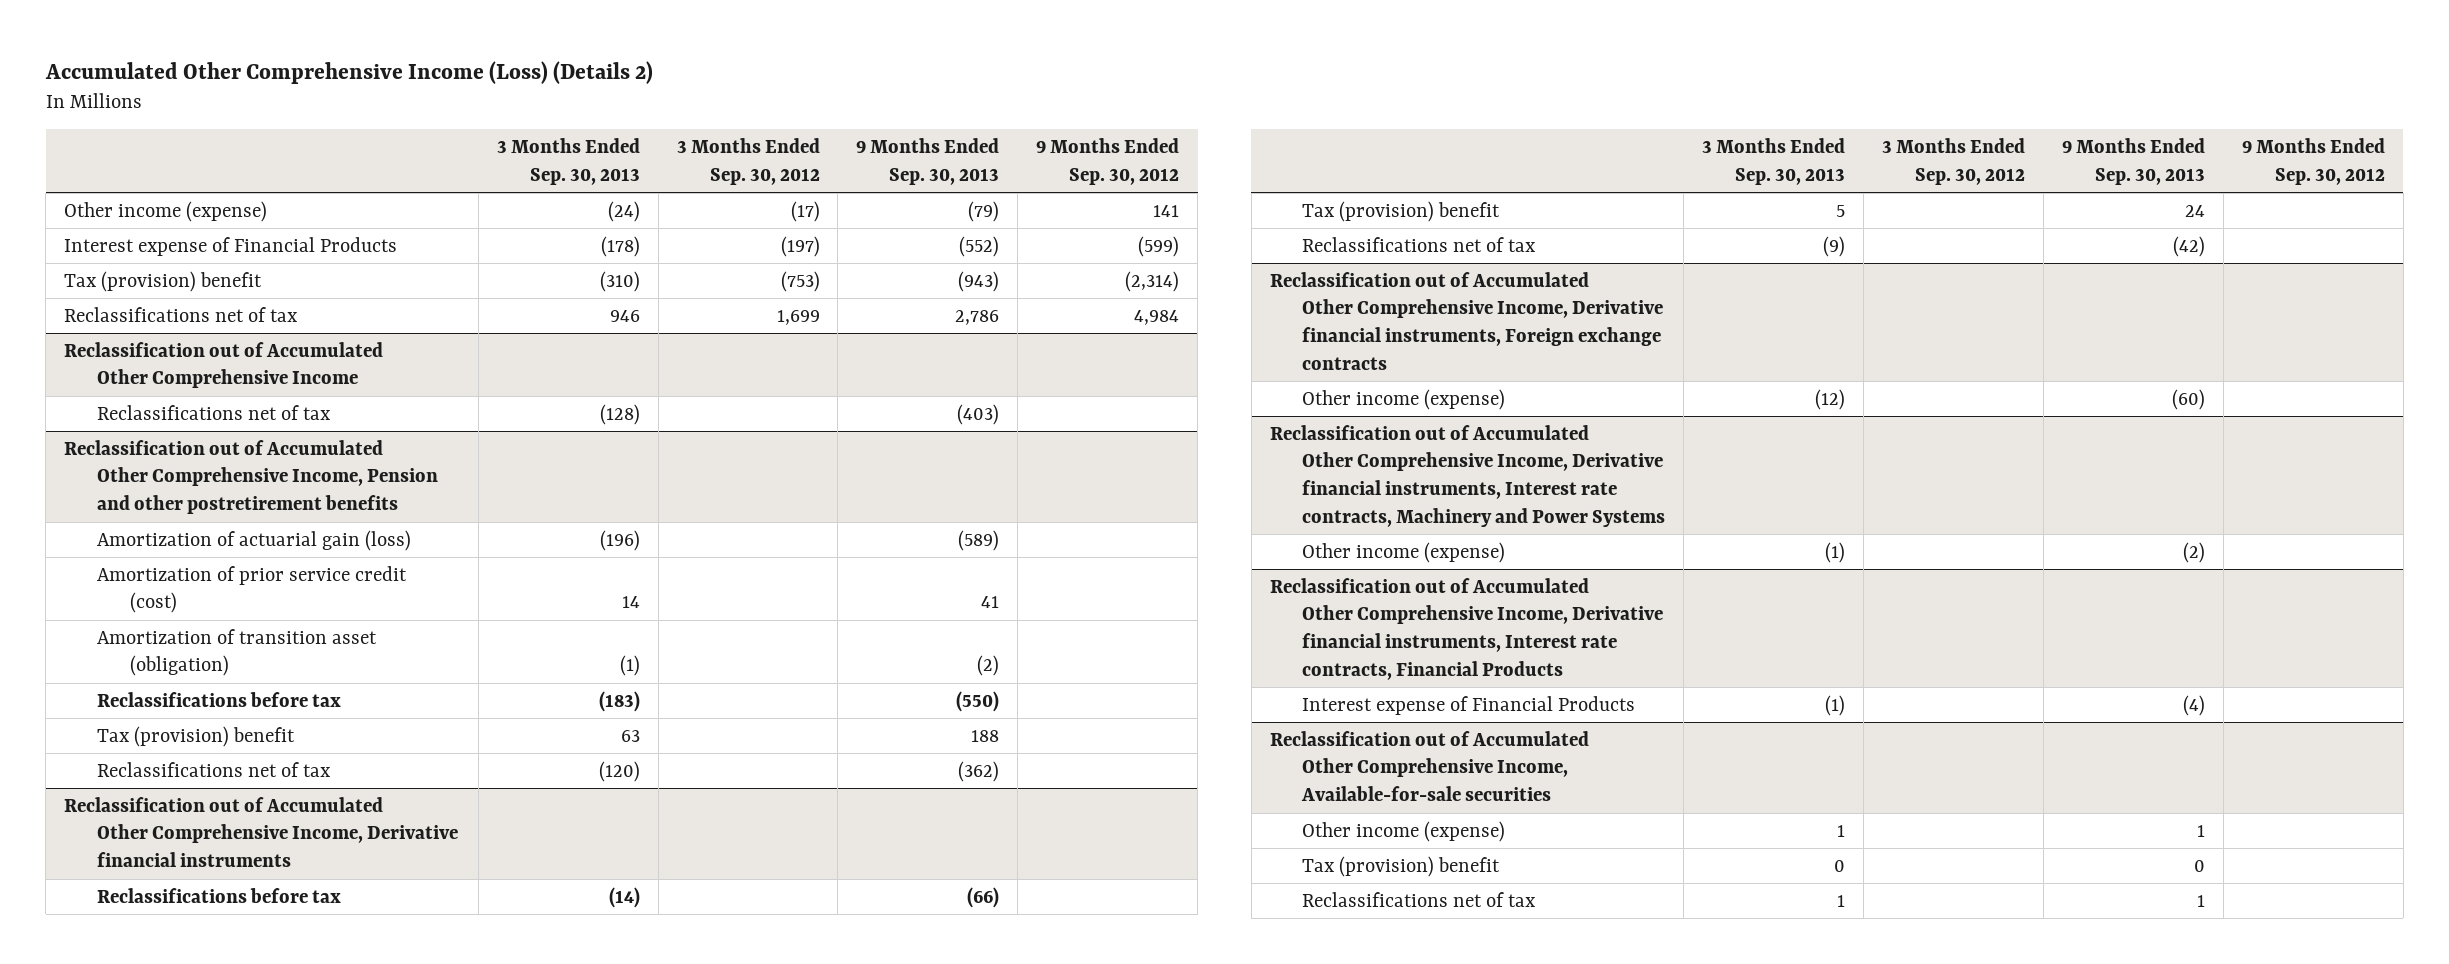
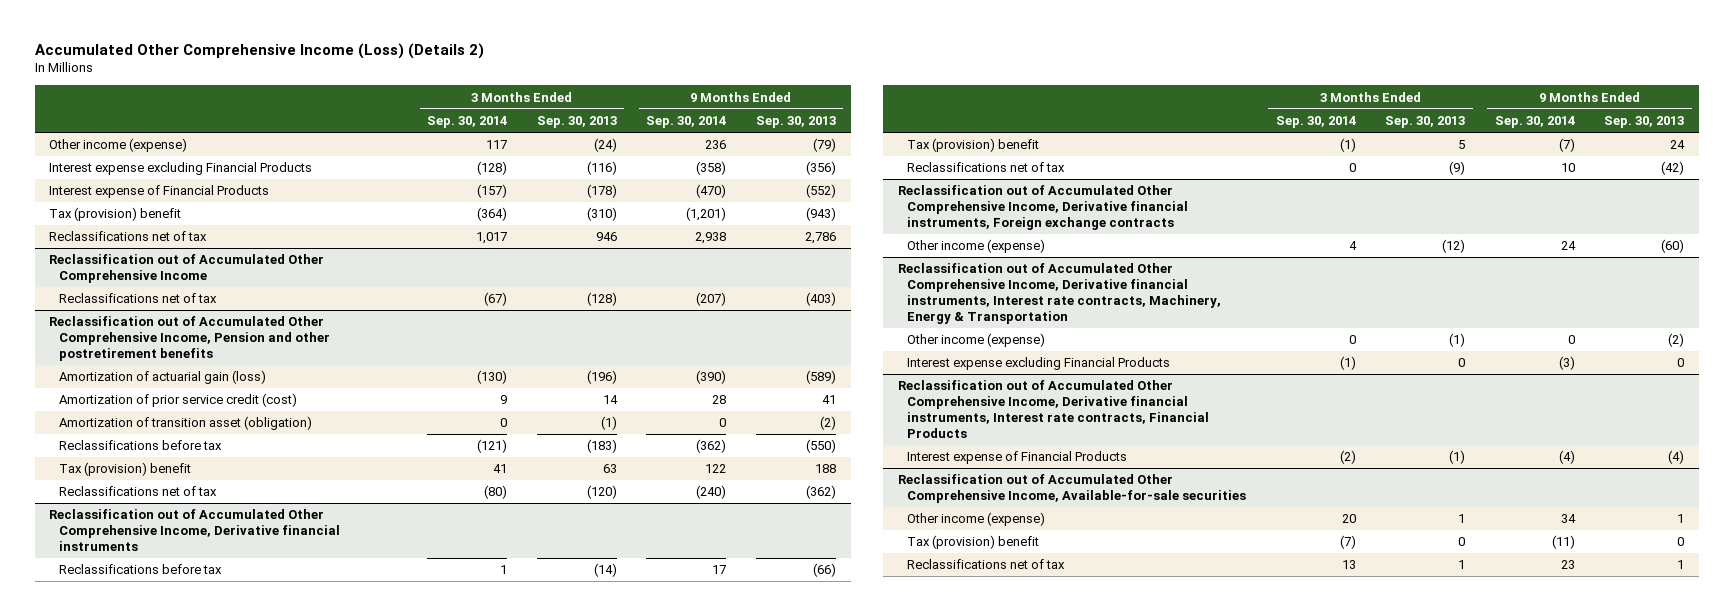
- | 3 Months Ended Sep. 30, 2013 | 3 Months Ended Sep. 30, 2012 | 9 Months Ended Sep. 30, 2013 | 9 Months Ended Sep. 30, 2012
+ | 3 Months Ended Sep. 30, 2014 | 3 Months Ended Sep. 30, 2013 | 9 Months Ended Sep. 30, 2014 | 9 Months Ended Sep. 30, 2013
+ Interest expense excluding Financial Products | (128) | (116) | (358) | (356)
- Reclassification out of Accumulated Other Comprehensive Income, Derivative financial instruments, Interest rate contracts, Machinery and Power Systems
+ Reclassification out of Accumulated Other Comprehensive Income, Derivative financial instruments, Interest rate contracts, Machinery, Energy & Transportation
+ Interest expense excluding Financial Products | (1) | 0 | (3) | 0

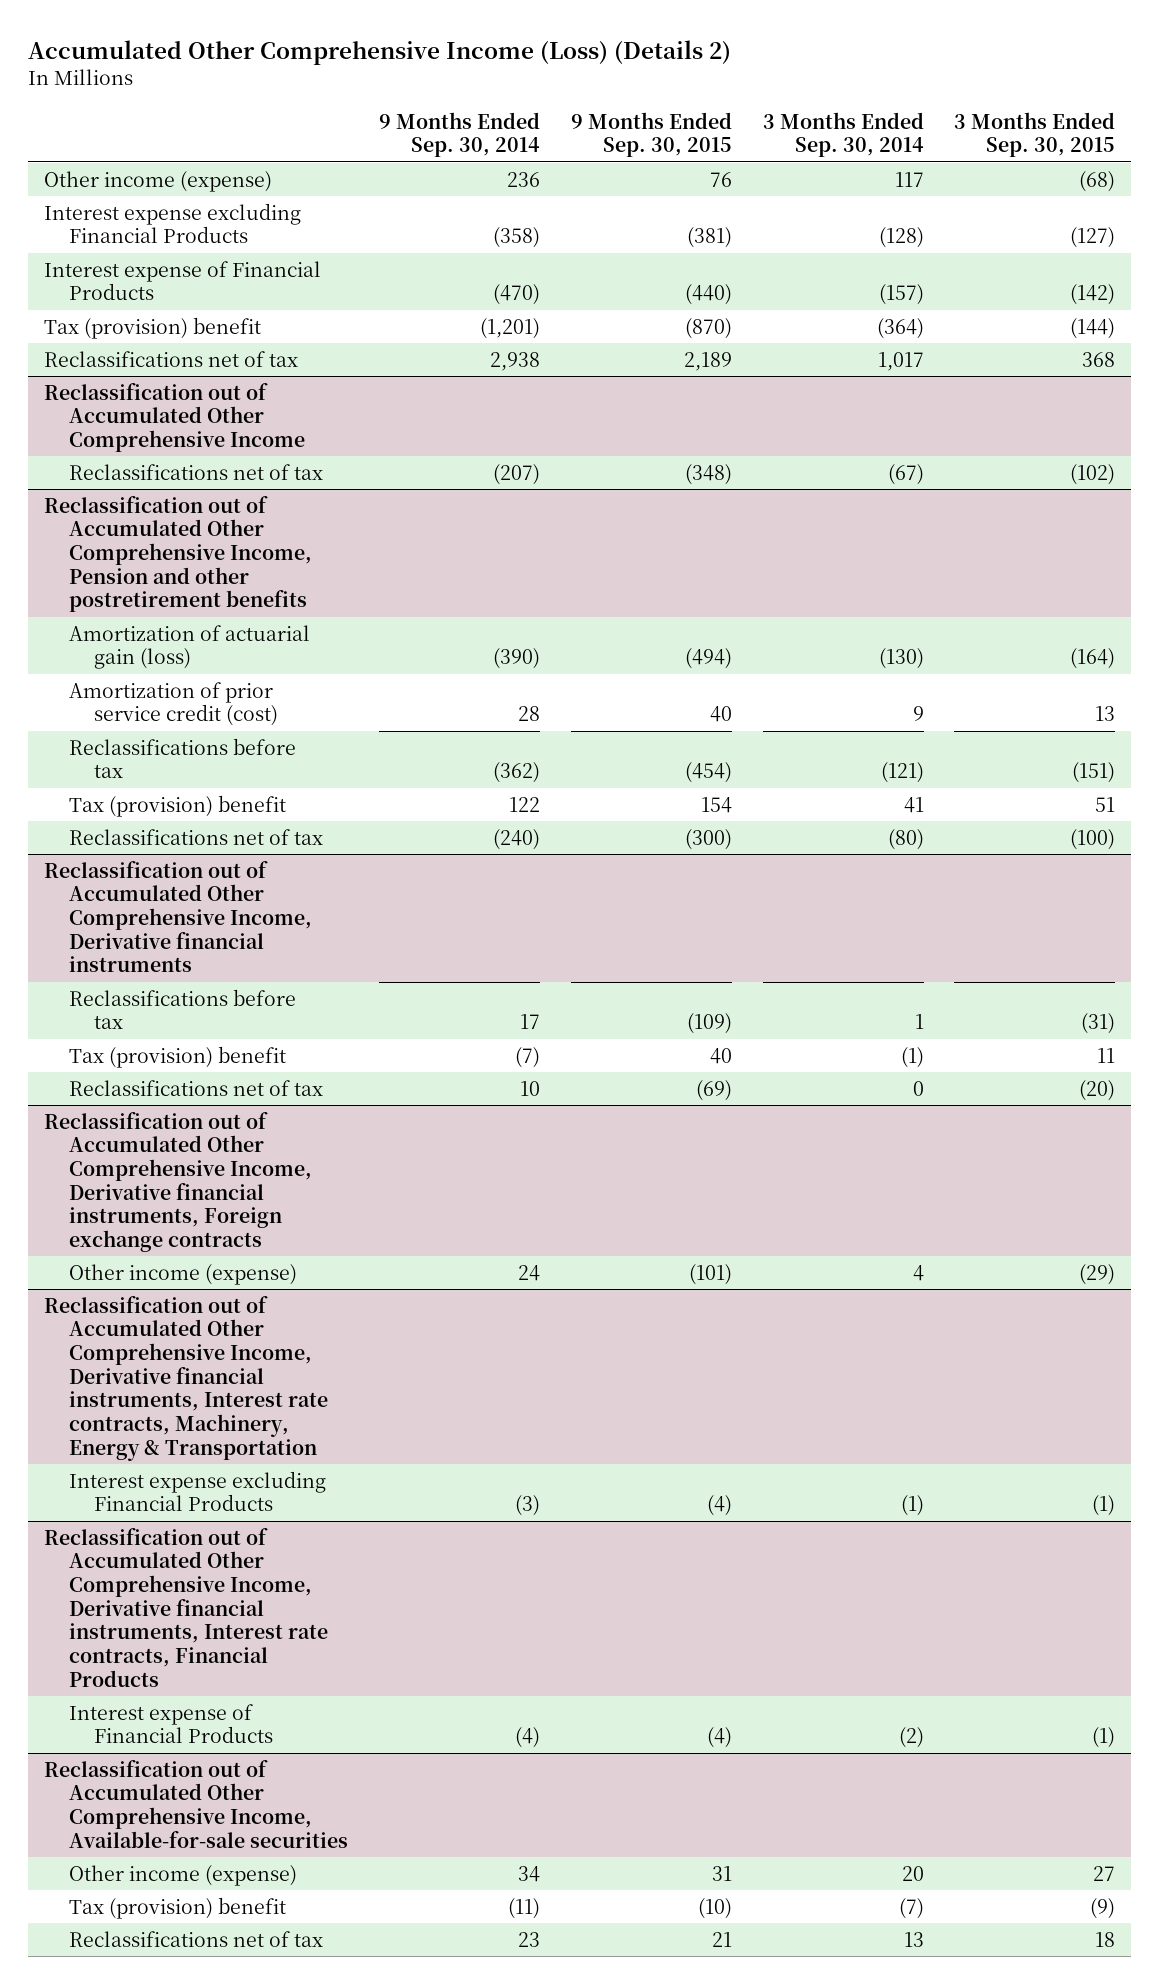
- | 3 Months Ended Sep. 30, 2014 | 3 Months Ended Sep. 30, 2013 | 9 Months Ended Sep. 30, 2014 | 9 Months Ended Sep. 30, 2013
+ | 9 Months Ended Sep. 30, 2014 | 9 Months Ended Sep. 30, 2015 | 3 Months Ended Sep. 30, 2014 | 3 Months Ended Sep. 30, 2015
@ Reclassification out of Accumulated Other Comprehensive Income, Pension and other postretirement benefits
- Amortization of transition asset (obligation) | 0 | (1) | 0 | (2)
@ Reclassification out of Accumulated Other Comprehensive Income, Derivative financial instruments, Interest rate contracts, Machinery, Energy & Transportation
- Other income (expense) | 0 | (1) | 0 | (2)

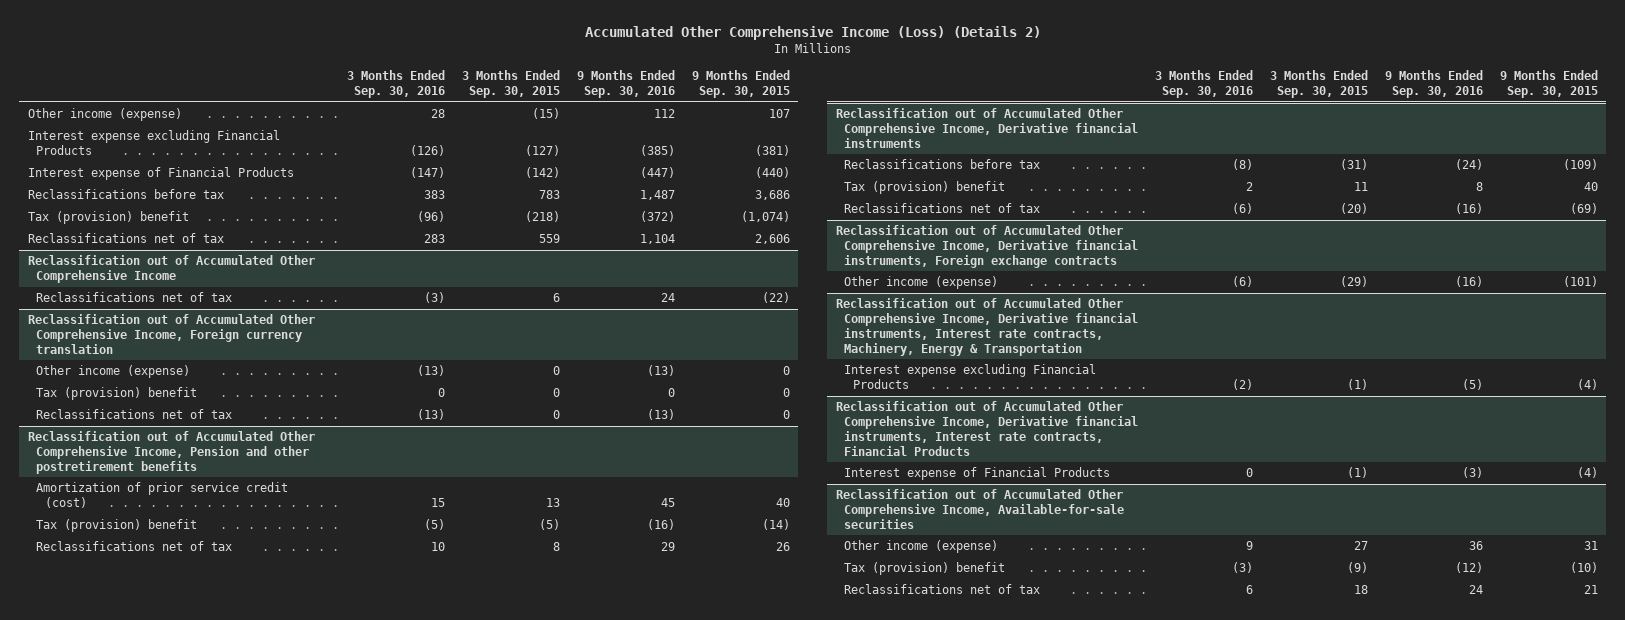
- | 9 Months Ended Sep. 30, 2014 | 9 Months Ended Sep. 30, 2015 | 3 Months Ended Sep. 30, 2014 | 3 Months Ended Sep. 30, 2015
+ | 3 Months Ended Sep. 30, 2016 | 3 Months Ended Sep. 30, 2015 | 9 Months Ended Sep. 30, 2016 | 9 Months Ended Sep. 30, 2015
- Other income (expense) | 236 | 76 | 117 | (68)
+ Other income (expense) | 28 | (15) | 112 | 107
- Tax (provision) benefit | (1,201) | (870) | (364) | (144)
- Reclassifications net of tax | 2,938 | 2,189 | 1,017 | 368
+ Reclassifications before tax | 383 | 783 | 1,487 | 3,686
+ Tax (provision) benefit | (96) | (218) | (372) | (1,074)
+ Reclassifications net of tax | 283 | 559 | 1,104 | 2,606
@ Reclassification out of Accumulated Other Comprehensive Income
- Reclassifications net of tax | (207) | (348) | (67) | (102)
+ Reclassifications net of tax | (3) | 6 | 24 | (22)
+ Reclassification out of Accumulated Other Comprehensive Income, Foreign currency translation
+ Other income (expense) | (13) | 0 | (13) | 0
+ Tax (provision) benefit | 0 | 0 | 0 | 0
+ Reclassifications net of tax | (13) | 0 | (13) | 0
@ Reclassification out of Accumulated Other Comprehensive Income, Pension and other postretirement benefits
- Amortization of actuarial gain (loss) | (390) | (494) | (130) | (164)
- Reclassifications before tax | (362) | (454) | (121) | (151)
- Tax (provision) benefit | 122 | 154 | 41 | 51
- Reclassifications net of tax | (240) | (300) | (80) | (100)
+ Tax (provision) benefit | (5) | (5) | (16) | (14)
+ Reclassifications net of tax | 10 | 8 | 29 | 26

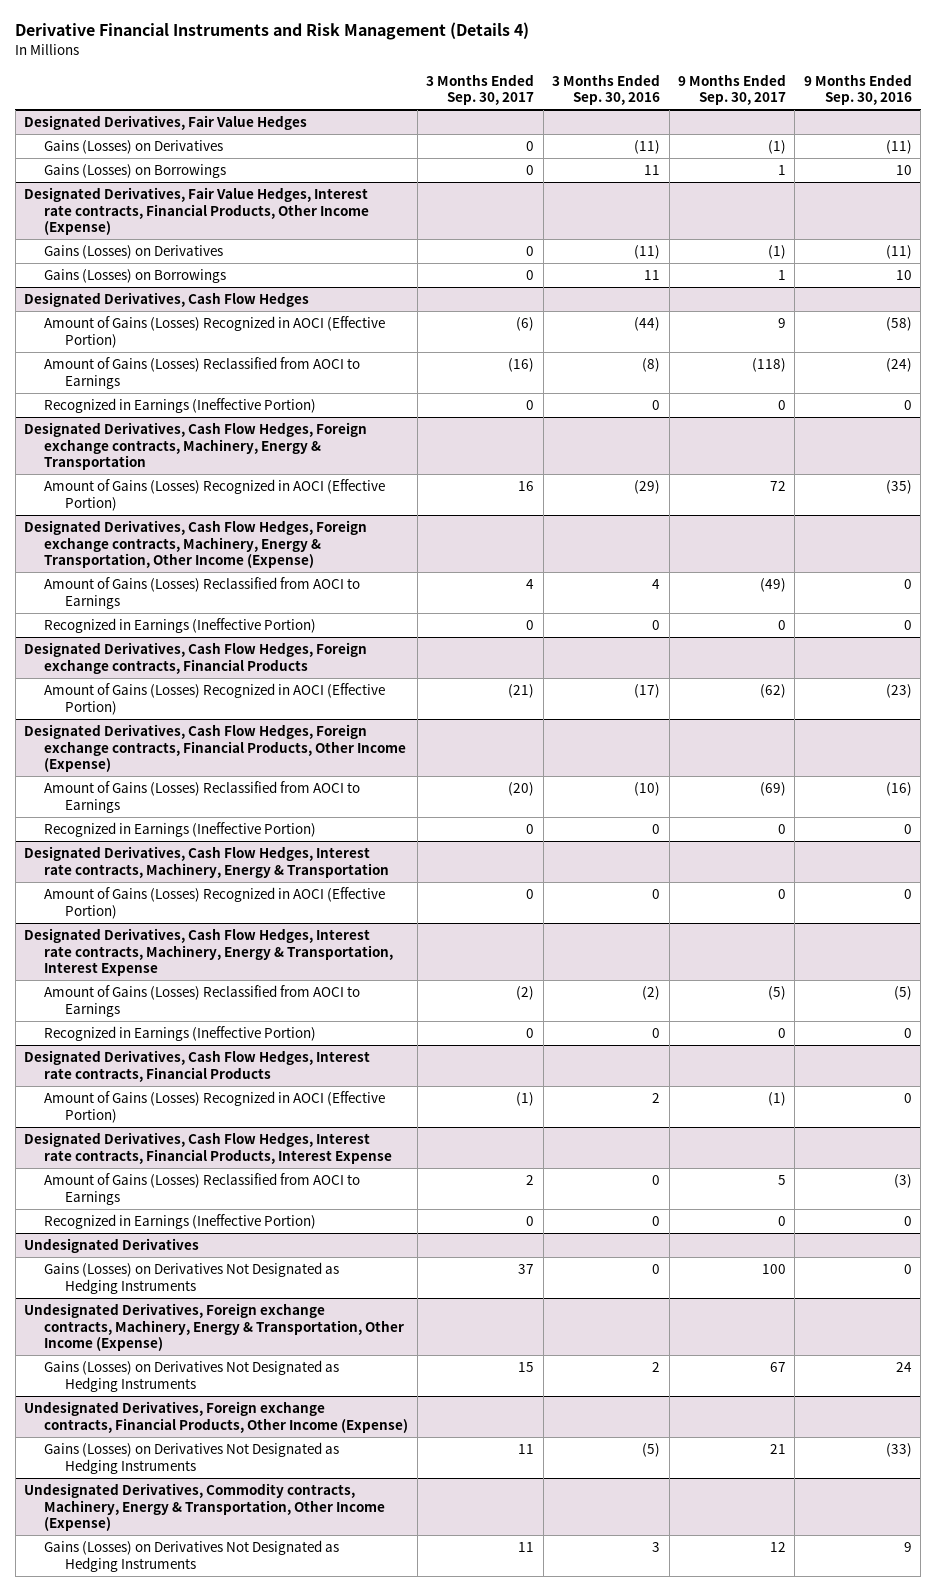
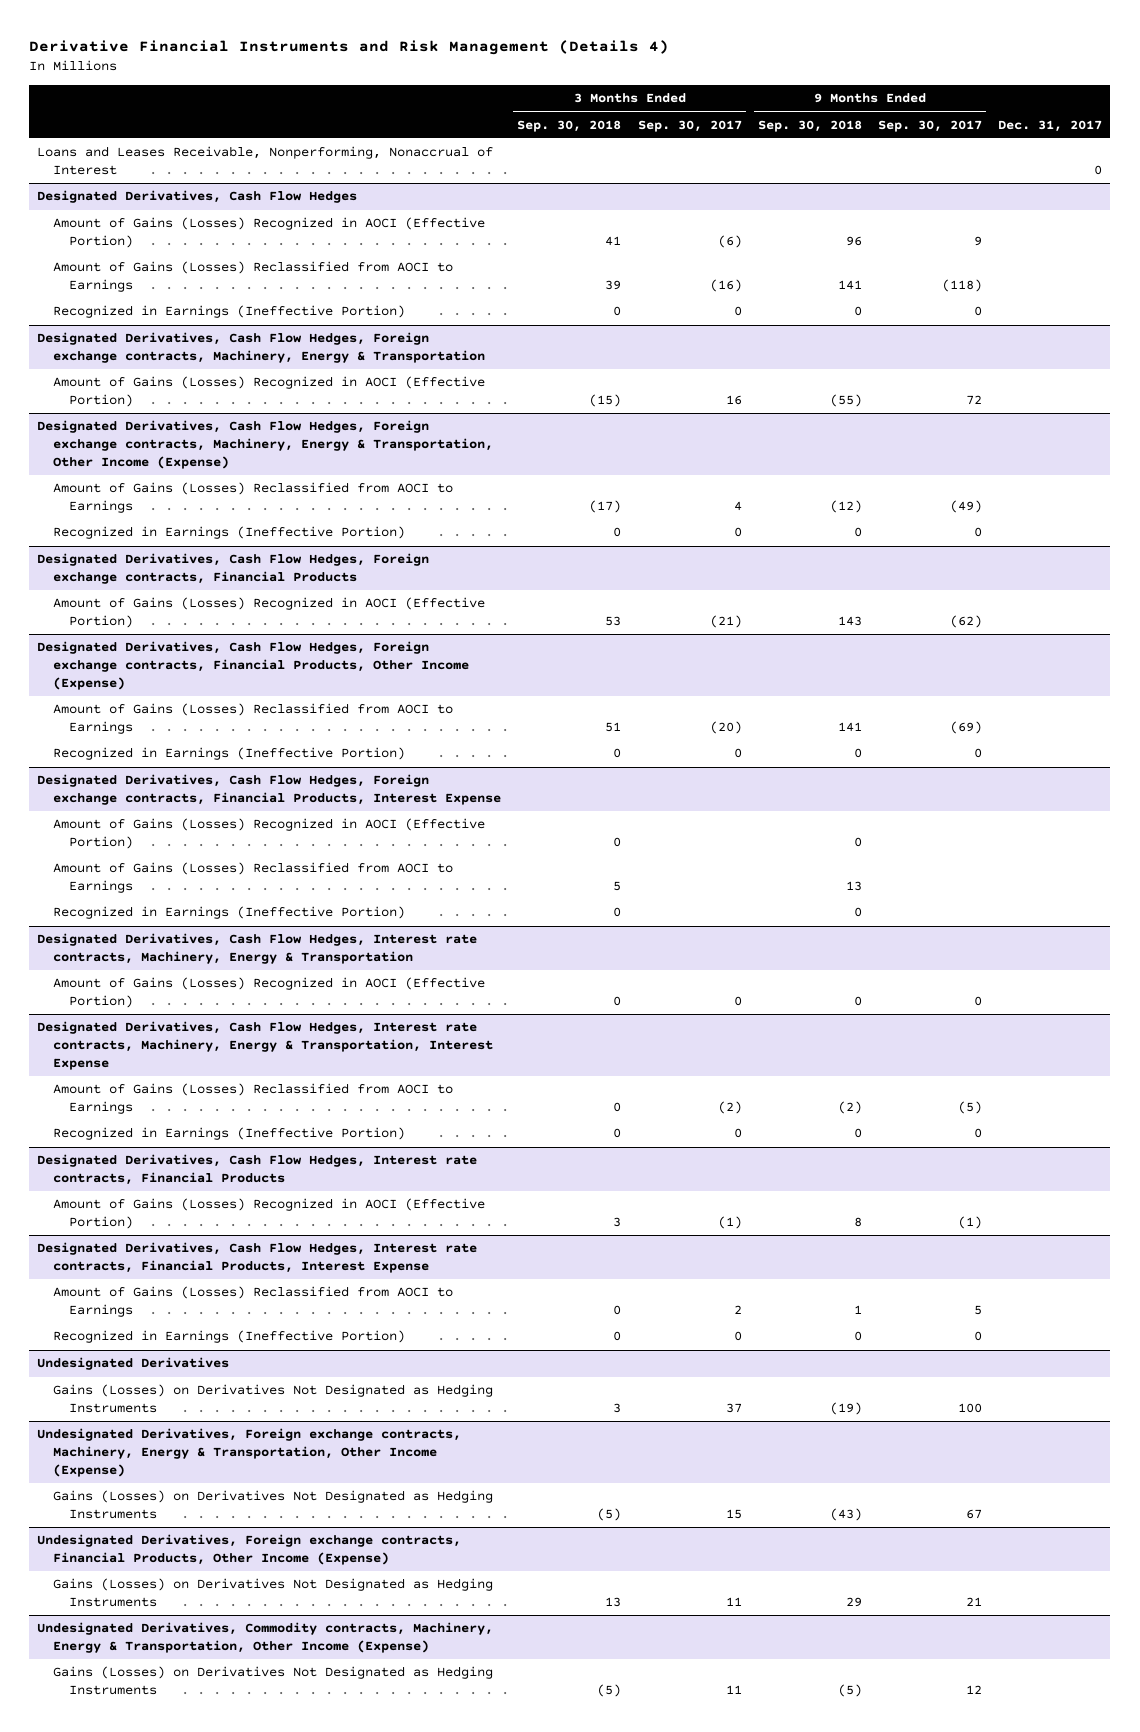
- | 3 Months Ended Sep. 30, 2017 | 3 Months Ended Sep. 30, 2016 | 9 Months Ended Sep. 30, 2017 | 9 Months Ended Sep. 30, 2016
+ | 3 Months Ended Sep. 30, 2018 | 3 Months Ended Sep. 30, 2017 | 9 Months Ended Sep. 30, 2018 | 9 Months Ended Sep. 30, 2017 | Dec. 31, 2017
- Designated Derivatives, Fair Value Hedges
- Gains (Losses) on Derivatives | 0 | (11) | (1) | (11)
- Gains (Losses) on Borrowings | 0 | 11 | 1 | 10
- Designated Derivatives, Fair Value Hedges, Interest rate contracts, Financial Products, Other Income (Expense)
- Gains (Losses) on Derivatives | 0 | (11) | (1) | (11)
- Gains (Losses) on Borrowings | 0 | 11 | 1 | 10
+ Loans and Leases Receivable, Nonperforming, Nonaccrual of Interest | | | | | 0
+ Designated Derivatives, Cash Flow Hedges, Foreign exchange contracts, Financial Products, Interest Expense
+ Amount of Gains (Losses) Recognized in AOCI (Effective Portion) | 0 | | 0 | |
+ Amount of Gains (Losses) Reclassified from AOCI to Earnings | 5 | | 13 | |
+ Recognized in Earnings (Ineffective Portion) | 0 | | 0 | |

